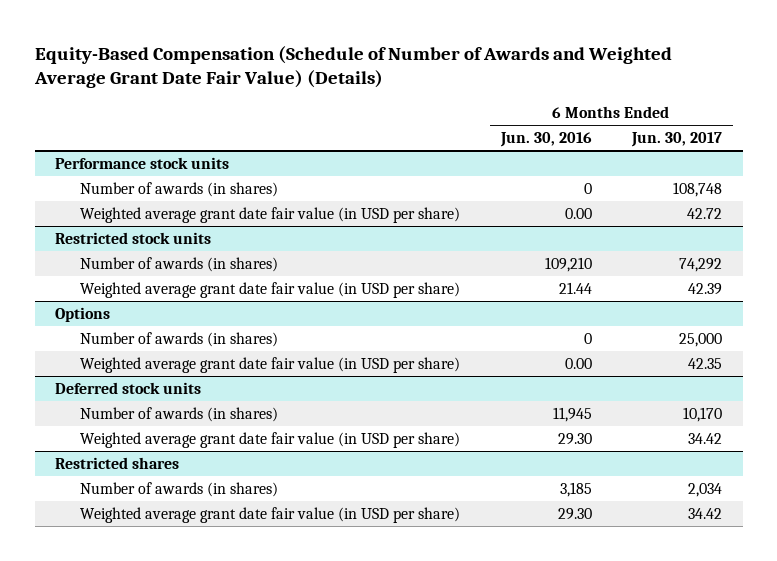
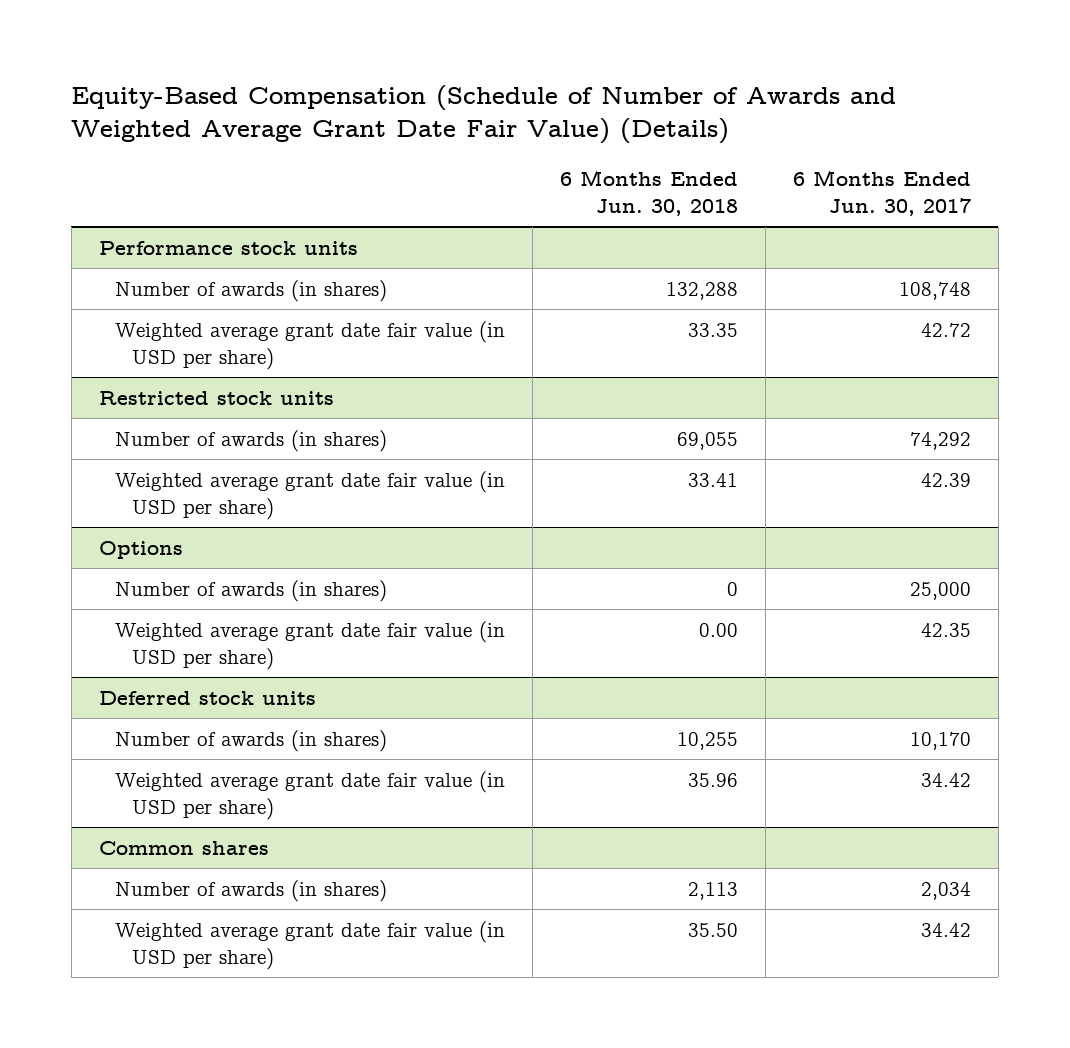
- | 6 Months Ended Jun. 30, 2016 | 6 Months Ended Jun. 30, 2017
+ | 6 Months Ended Jun. 30, 2018 | 6 Months Ended Jun. 30, 2017
- Restricted shares
+ Common shares

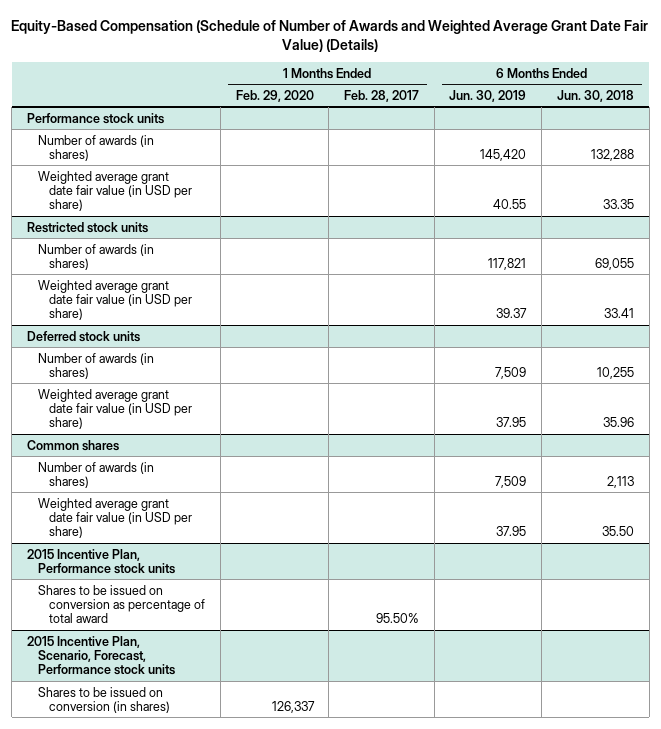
- | 6 Months Ended Jun. 30, 2018 | 6 Months Ended Jun. 30, 2017
+ | 1 Months Ended Feb. 29, 2020 | 1 Months Ended Feb. 28, 2017 | 6 Months Ended Jun. 30, 2019 | 6 Months Ended Jun. 30, 2018
- Options
- Number of awards (in shares) | 0 | 25,000
- Weighted average grant date fair value (in USD per share) | 0.00 | 42.35
+ 2015 Incentive Plan, Performance stock units
+ Shares to be issued on conversion as percentage of total award | | 95.50% | |
+ 2015 Incentive Plan, Scenario, Forecast, Performance stock units
+ Shares to be issued on conversion (in shares) | 126,337 | | |

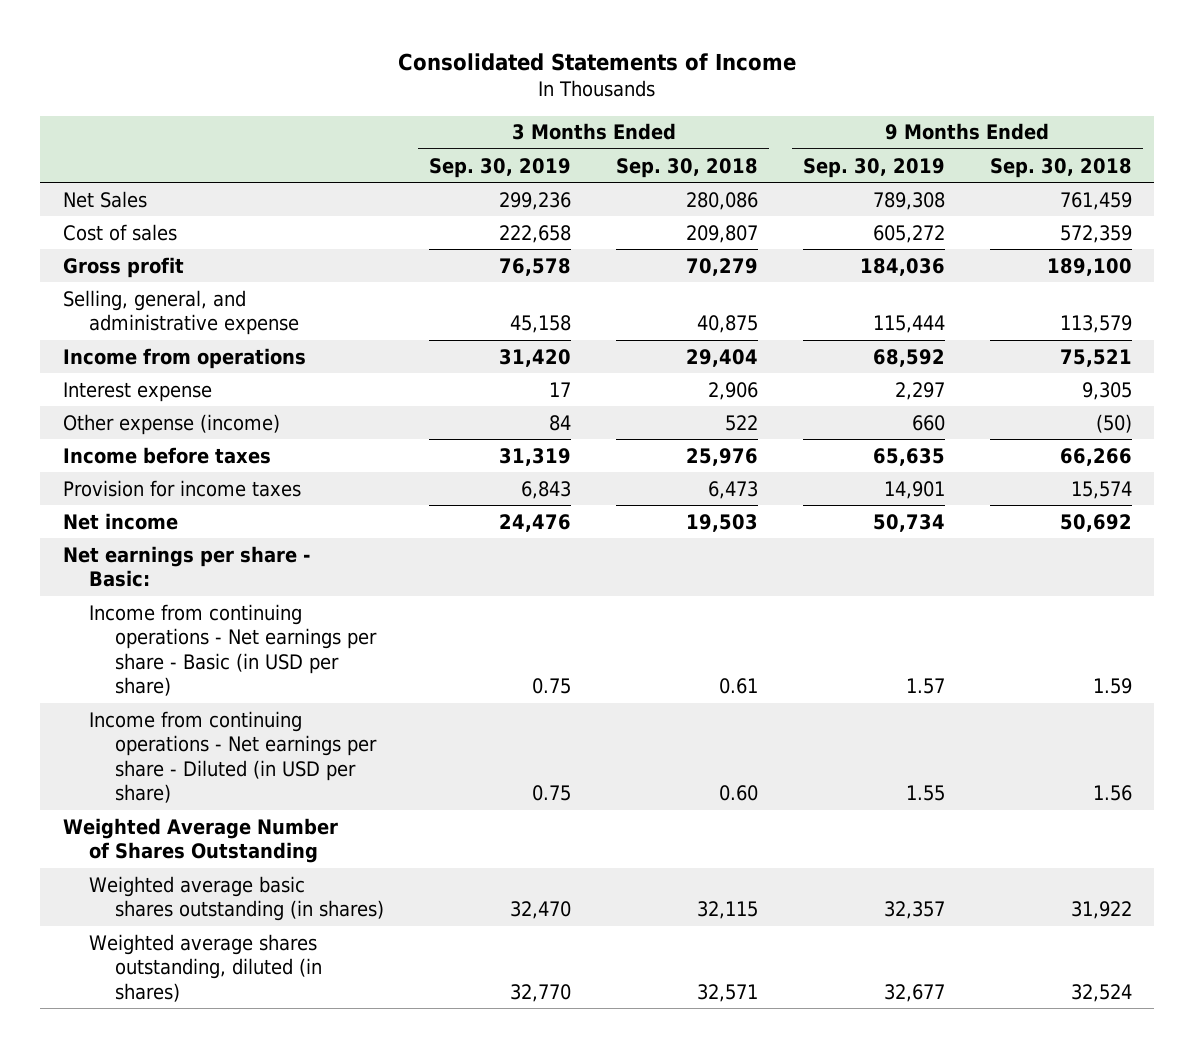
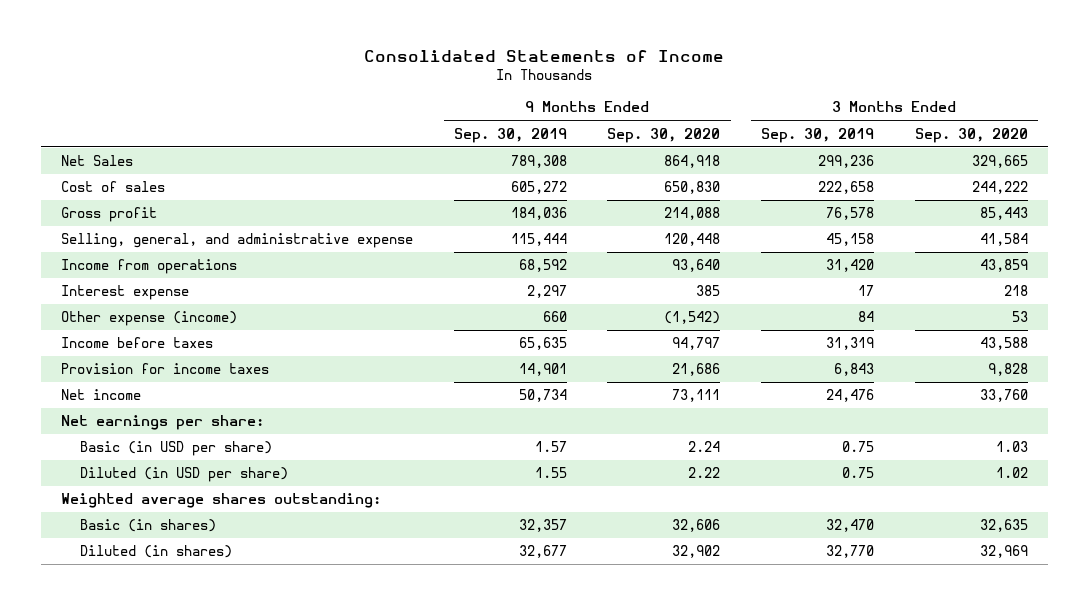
- | 3 Months Ended Sep. 30, 2019 | 3 Months Ended Sep. 30, 2018 | 9 Months Ended Sep. 30, 2019 | 9 Months Ended Sep. 30, 2018
+ | 9 Months Ended Sep. 30, 2019 | 9 Months Ended Sep. 30, 2020 | 3 Months Ended Sep. 30, 2019 | 3 Months Ended Sep. 30, 2020
- Net earnings per share - Basic:
- Income from continuing operations - Net earnings per share - Basic (in USD per share) | 0.75 | 0.61 | 1.57 | 1.59
- Income from continuing operations - Net earnings per share - Diluted (in USD per share) | 0.75 | 0.60 | 1.55 | 1.56
- Weighted Average Number of Shares Outstanding
- Weighted average basic shares outstanding (in shares) | 32,470 | 32,115 | 32,357 | 31,922
- Weighted average shares outstanding, diluted (in shares) | 32,770 | 32,571 | 32,677 | 32,524
+ Net earnings per share:
+ Basic (in USD per share) | 1.57 | 2.24 | 0.75 | 1.03
+ Diluted (in USD per share) | 1.55 | 2.22 | 0.75 | 1.02
+ Weighted average shares outstanding:
+ Basic (in shares) | 32,357 | 32,606 | 32,470 | 32,635
+ Diluted (in shares) | 32,677 | 32,902 | 32,770 | 32,969

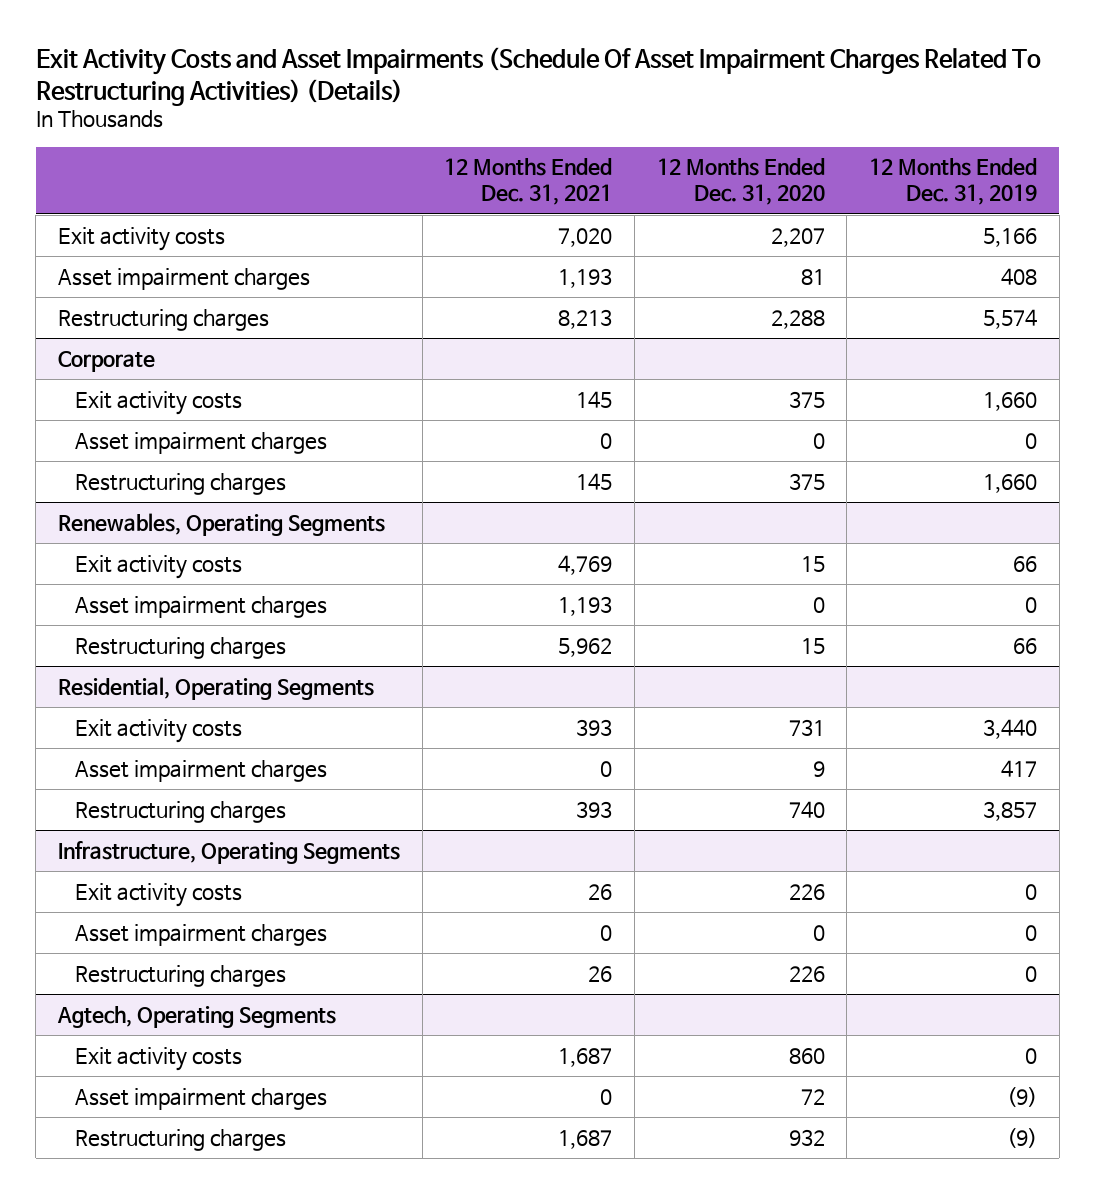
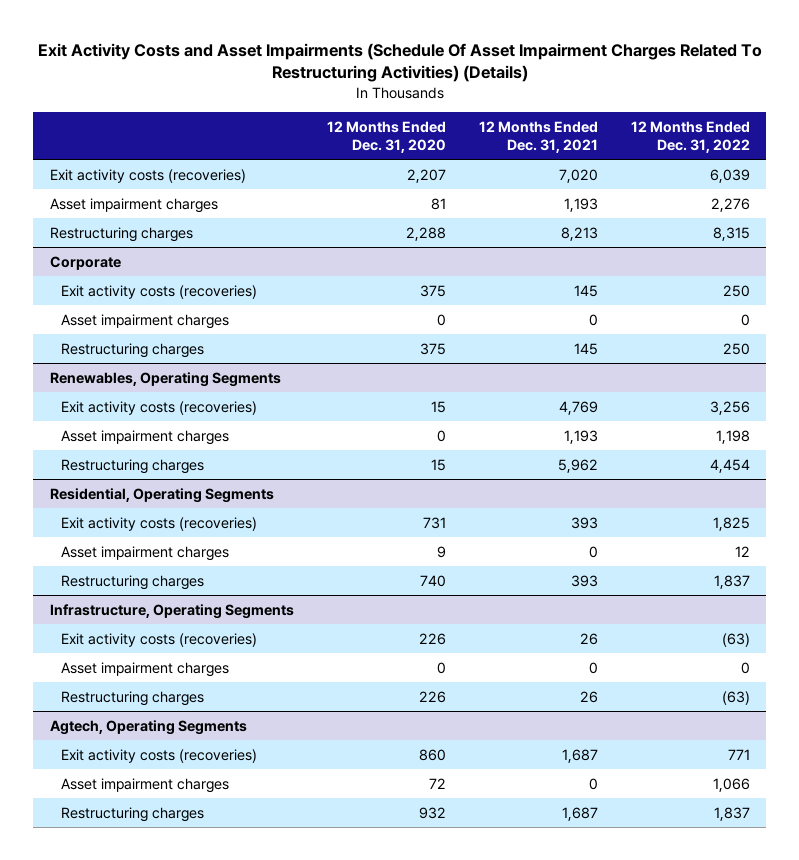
- | 12 Months Ended Dec. 31, 2021 | 12 Months Ended Dec. 31, 2020 | 12 Months Ended Dec. 31, 2019
+ | 12 Months Ended Dec. 31, 2020 | 12 Months Ended Dec. 31, 2021 | 12 Months Ended Dec. 31, 2022
- Exit activity costs | 7,020 | 2,207 | 5,166
+ Exit activity costs (recoveries) | 2,207 | 7,020 | 6,039
@ Corporate
- Exit activity costs | 145 | 375 | 1,660
+ Exit activity costs (recoveries) | 375 | 145 | 250
@ Renewables, Operating Segments
- Exit activity costs | 4,769 | 15 | 66
+ Exit activity costs (recoveries) | 15 | 4,769 | 3,256
@ Residential, Operating Segments
- Exit activity costs | 393 | 731 | 3,440
+ Exit activity costs (recoveries) | 731 | 393 | 1,825
@ Infrastructure, Operating Segments
- Exit activity costs | 26 | 226 | 0
+ Exit activity costs (recoveries) | 226 | 26 | (63)
@ Agtech, Operating Segments
- Exit activity costs | 1,687 | 860 | 0
+ Exit activity costs (recoveries) | 860 | 1,687 | 771

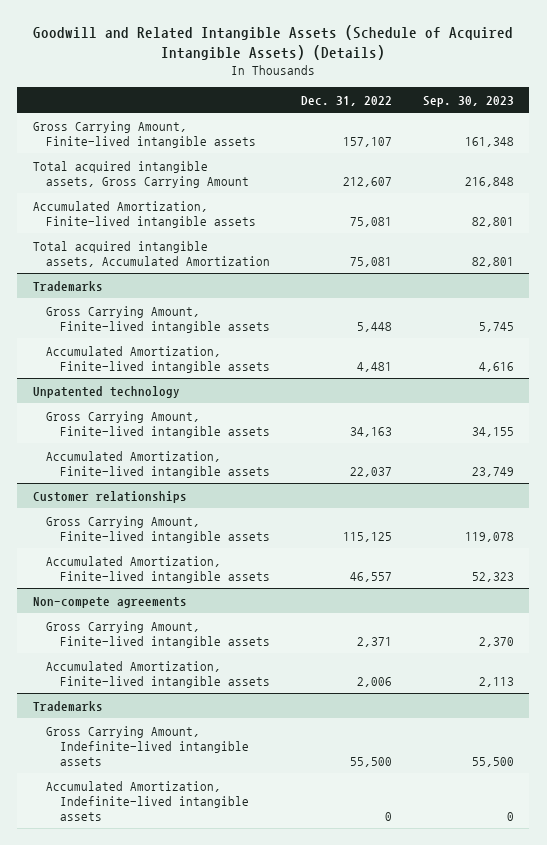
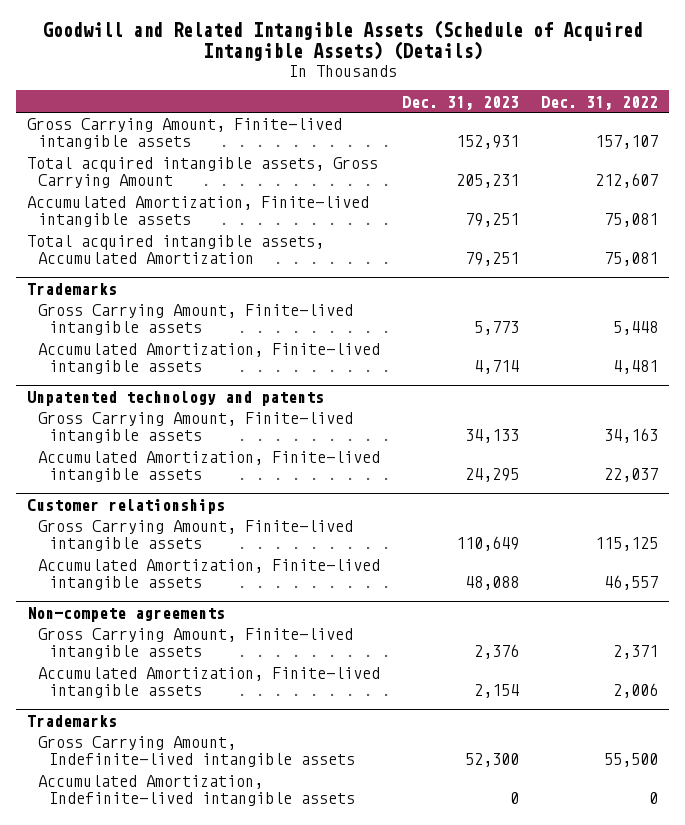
- | Dec. 31, 2022 | Sep. 30, 2023
+ | Dec. 31, 2023 | Dec. 31, 2022
- Unpatented technology
+ Unpatented technology and patents

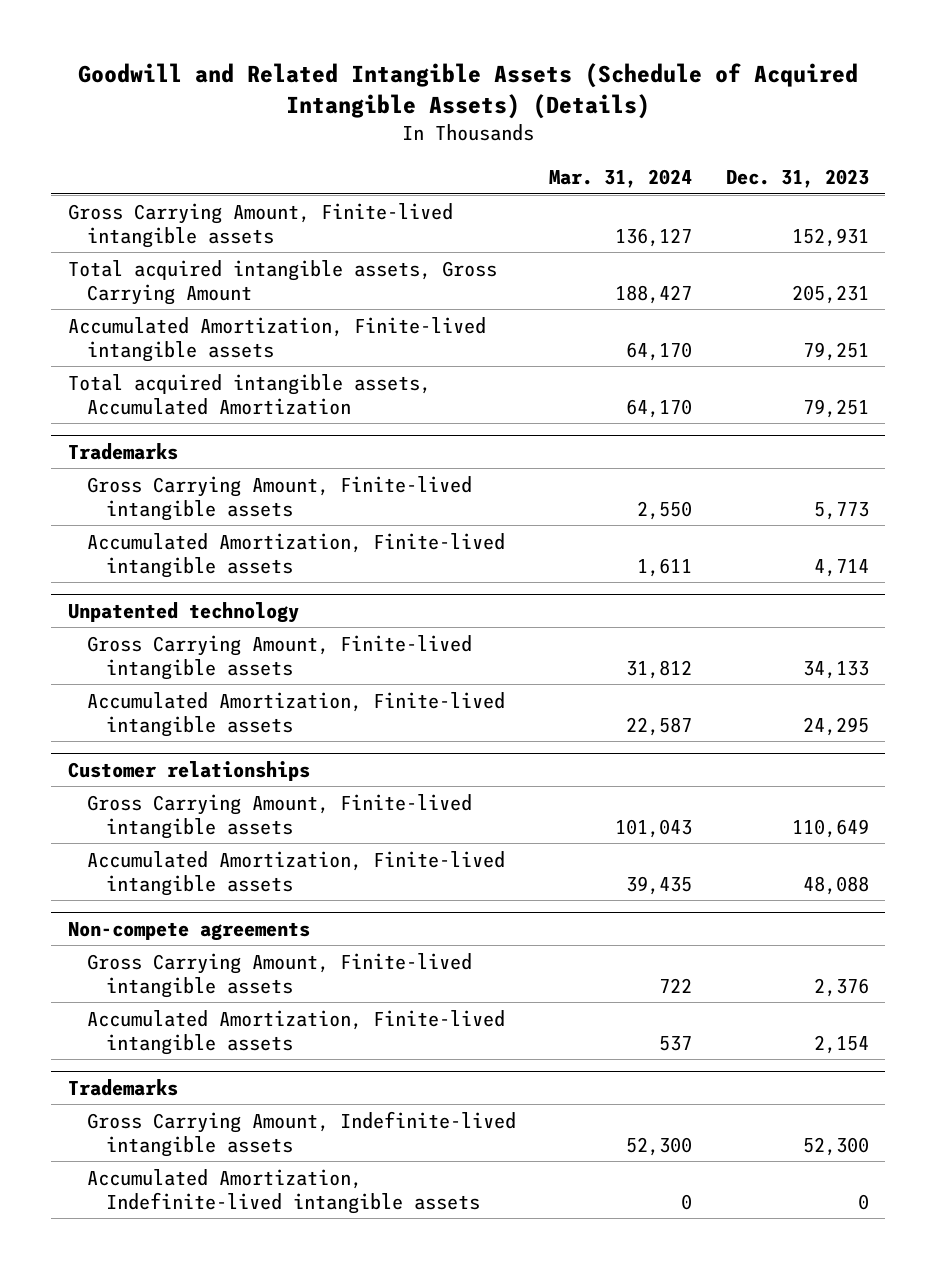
- | Dec. 31, 2023 | Dec. 31, 2022
+ | Mar. 31, 2024 | Dec. 31, 2023
- Unpatented technology and patents
+ Unpatented technology

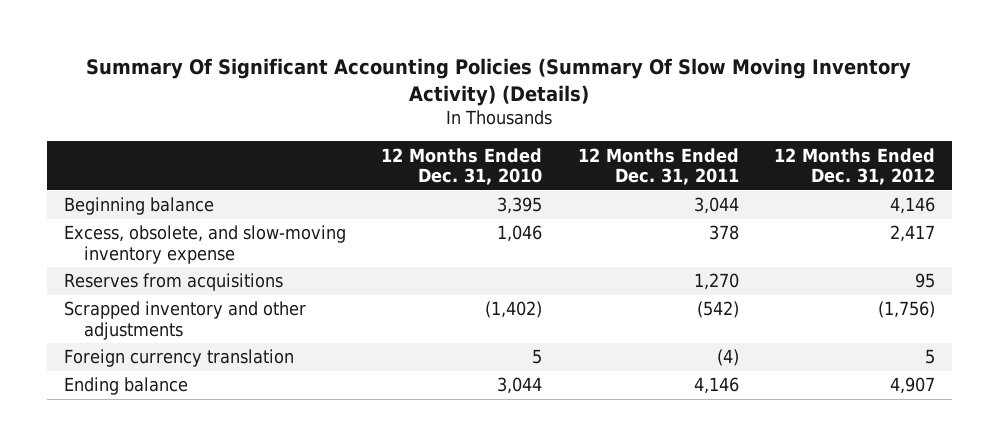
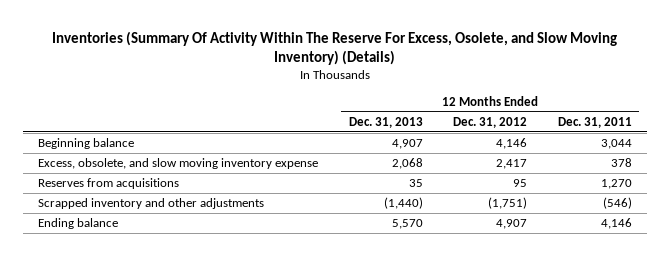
- Summary Of Significant Accounting Policies (Summary Of Slow Moving Inventory Activity) (Details)
+ Inventories (Summary Of Activity Within The Reserve For Excess, Osolete, and Slow Moving Inventory) (Details)
- | 12 Months Ended Dec. 31, 2010 | 12 Months Ended Dec. 31, 2011 | 12 Months Ended Dec. 31, 2012
+ | 12 Months Ended Dec. 31, 2013 | 12 Months Ended Dec. 31, 2012 | 12 Months Ended Dec. 31, 2011
- Excess, obsolete, and slow-moving inventory expense | 1,046 | 378 | 2,417
+ Excess, obsolete, and slow moving inventory expense | 2,068 | 2,417 | 378
- Scrapped inventory and other adjustments | (1,402) | (542) | (1,756)
- Foreign currency translation | 5 | (4) | 5
+ Scrapped inventory and other adjustments | (1,440) | (1,751) | (546)

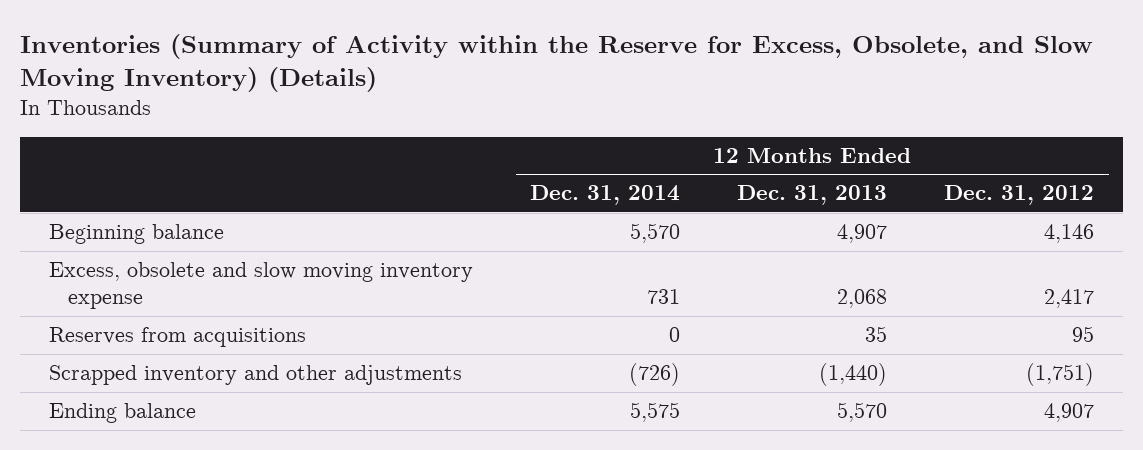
- Inventories (Summary Of Activity Within The Reserve For Excess, Osolete, and Slow Moving Inventory) (Details)
+ Inventories (Summary of Activity within the Reserve for Excess, Obsolete, and Slow Moving Inventory) (Details)
- | 12 Months Ended Dec. 31, 2013 | 12 Months Ended Dec. 31, 2012 | 12 Months Ended Dec. 31, 2011
+ | 12 Months Ended Dec. 31, 2014 | 12 Months Ended Dec. 31, 2013 | 12 Months Ended Dec. 31, 2012
- Excess, obsolete, and slow moving inventory expense | 2,068 | 2,417 | 378
+ Excess, obsolete and slow moving inventory expense | 731 | 2,068 | 2,417

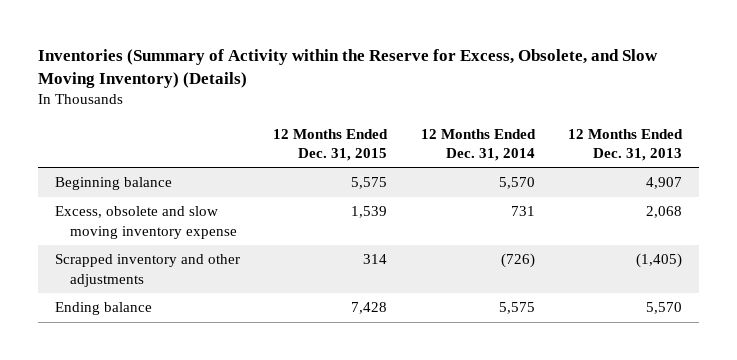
- | 12 Months Ended Dec. 31, 2014 | 12 Months Ended Dec. 31, 2013 | 12 Months Ended Dec. 31, 2012
+ | 12 Months Ended Dec. 31, 2015 | 12 Months Ended Dec. 31, 2014 | 12 Months Ended Dec. 31, 2013
- Reserves from acquisitions | 0 | 35 | 95
- Scrapped inventory and other adjustments | (726) | (1,440) | (1,751)
+ Scrapped inventory and other adjustments | 314 | (726) | (1,405)

